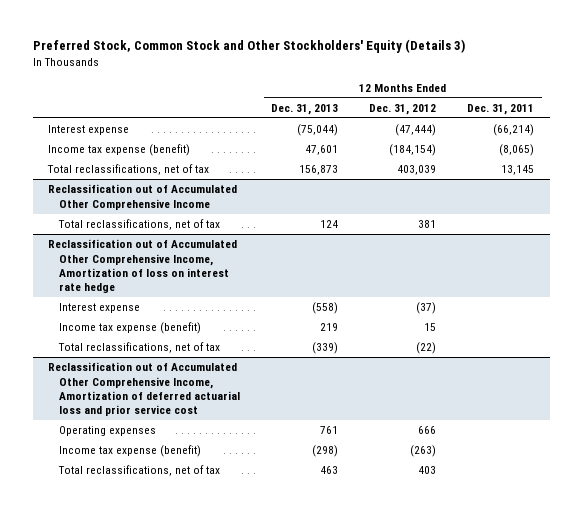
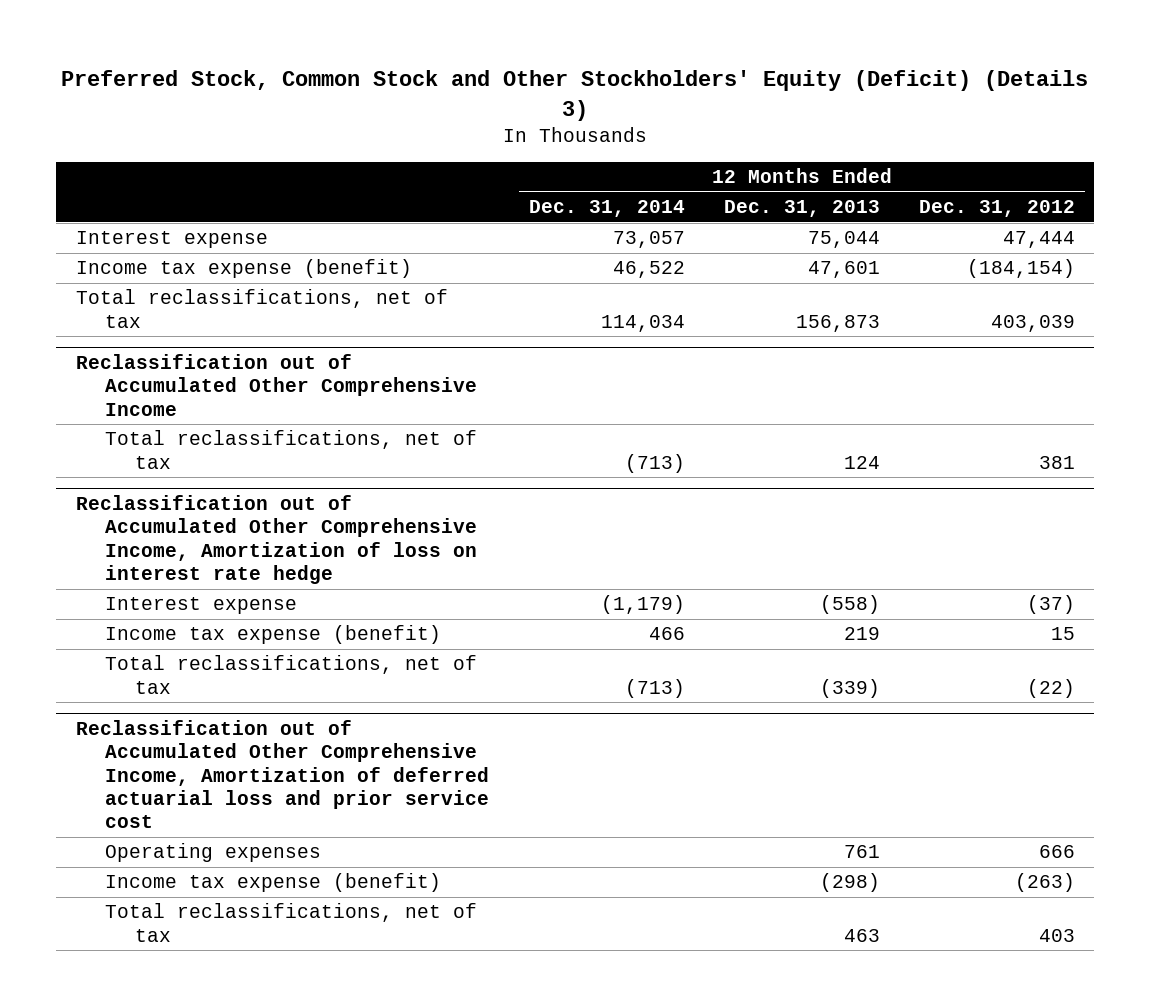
- Preferred Stock, Common Stock and Other Stockholders' Equity (Details 3)
+ Preferred Stock, Common Stock and Other Stockholders' Equity (Deficit) (Details 3)
- | 12 Months Ended Dec. 31, 2013 | 12 Months Ended Dec. 31, 2012 | 12 Months Ended Dec. 31, 2011
+ | 12 Months Ended Dec. 31, 2014 | 12 Months Ended Dec. 31, 2013 | 12 Months Ended Dec. 31, 2012
- Interest expense | (75,044) | (47,444) | (66,214)
+ Interest expense | 73,057 | 75,044 | 47,444

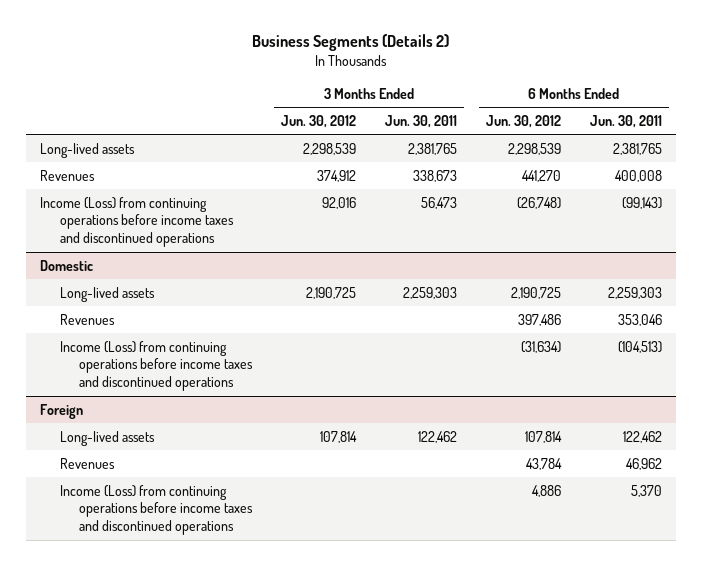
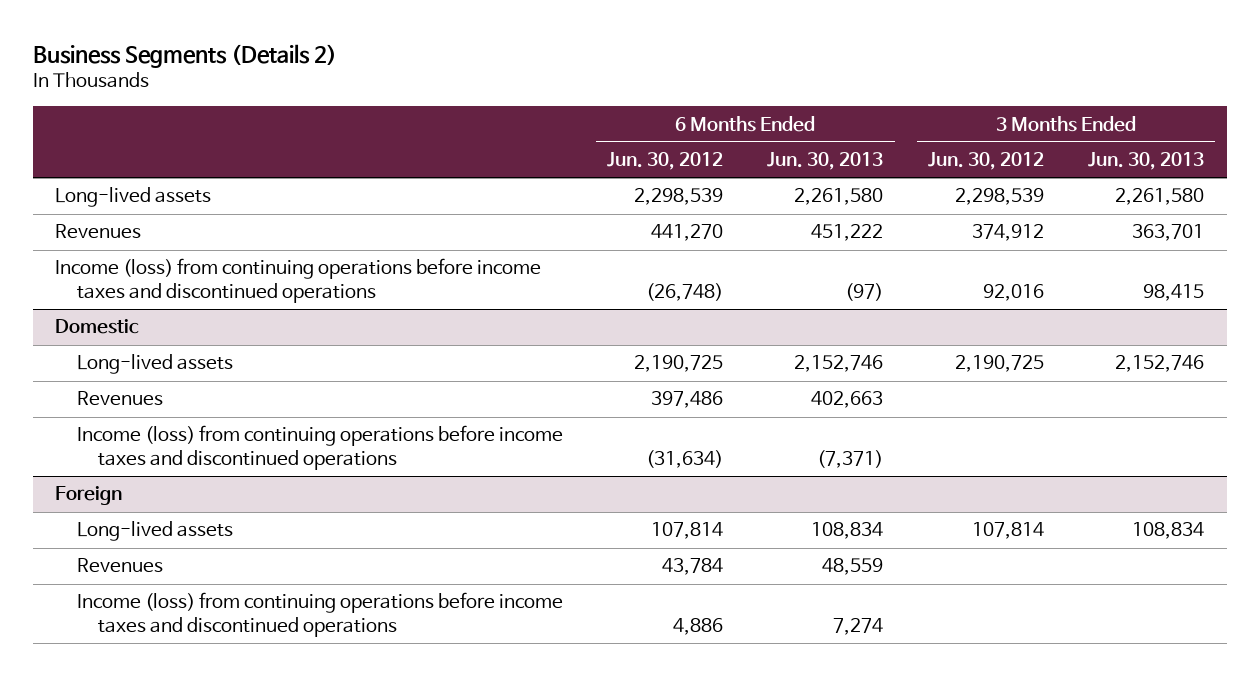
- | 3 Months Ended Jun. 30, 2012 | 3 Months Ended Jun. 30, 2011 | 6 Months Ended Jun. 30, 2012 | 6 Months Ended Jun. 30, 2011
+ | 6 Months Ended Jun. 30, 2012 | 6 Months Ended Jun. 30, 2013 | 3 Months Ended Jun. 30, 2012 | 3 Months Ended Jun. 30, 2013
- Income (Loss) from continuing operations before income taxes and discontinued operations | 92,016 | 56,473 | (26,748) | (99,143)
+ Income (loss) from continuing operations before income taxes and discontinued operations | (26,748) | (97) | 92,016 | 98,415
@ Domestic
- Income (Loss) from continuing operations before income taxes and discontinued operations | | | (31,634) | (104,513)
+ Income (loss) from continuing operations before income taxes and discontinued operations | (31,634) | (7,371) | |
@ Foreign
- Income (Loss) from continuing operations before income taxes and discontinued operations | | | 4,886 | 5,370
+ Income (loss) from continuing operations before income taxes and discontinued operations | 4,886 | 7,274 | |

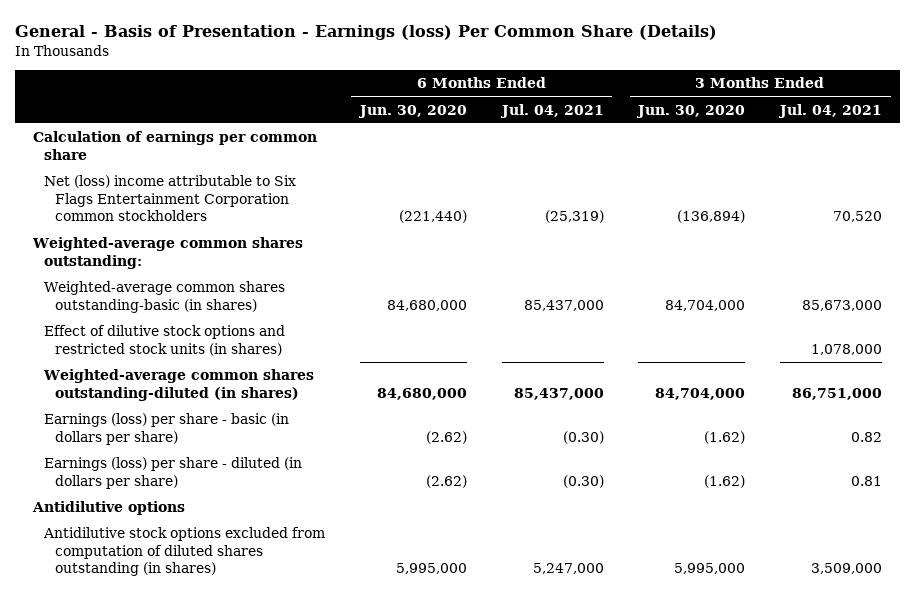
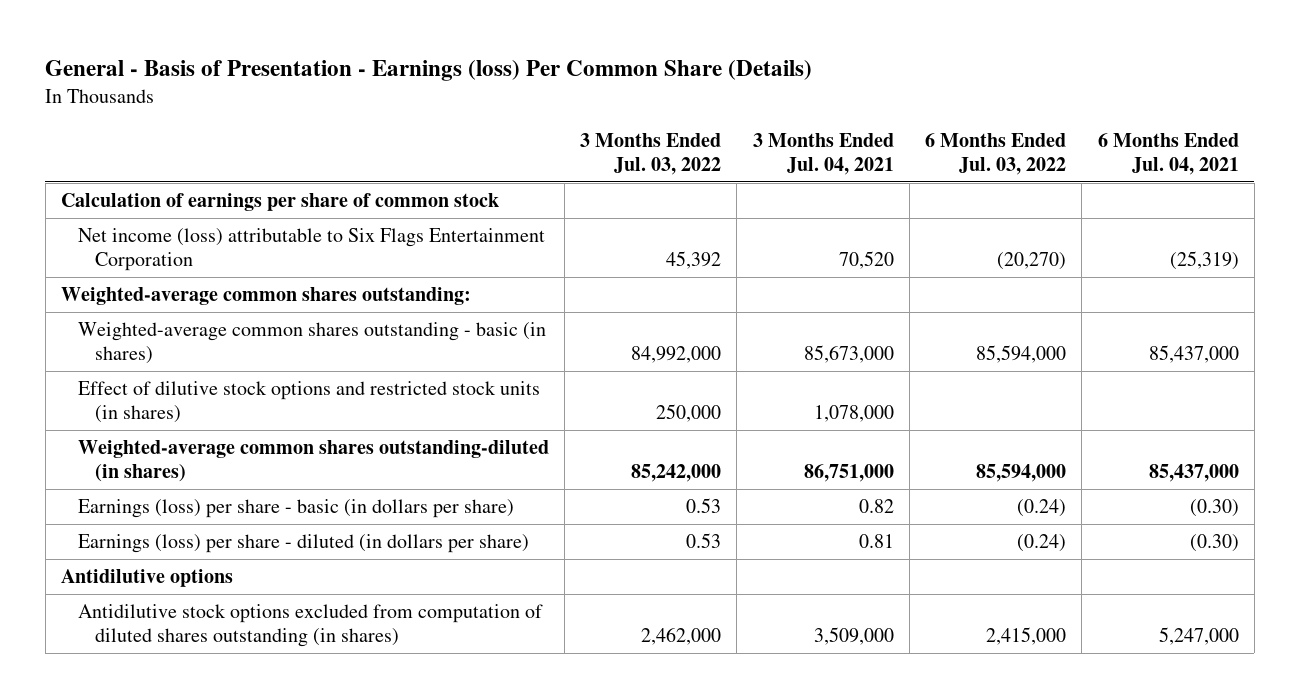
- | 6 Months Ended Jun. 30, 2020 | 6 Months Ended Jul. 04, 2021 | 3 Months Ended Jun. 30, 2020 | 3 Months Ended Jul. 04, 2021
+ | 3 Months Ended Jul. 03, 2022 | 3 Months Ended Jul. 04, 2021 | 6 Months Ended Jul. 03, 2022 | 6 Months Ended Jul. 04, 2021
- Calculation of earnings per common share
- Net (loss) income attributable to Six Flags Entertainment Corporation common stockholders | (221,440) | (25,319) | (136,894) | 70,520
+ Calculation of earnings per share of common stock
+ Net income (loss) attributable to Six Flags Entertainment Corporation | 45,392 | 70,520 | (20,270) | (25,319)
- Weighted-average common shares outstanding-basic (in shares) | 84,680,000 | 85,437,000 | 84,704,000 | 85,673,000
+ Weighted-average common shares outstanding - basic (in shares) | 84,992,000 | 85,673,000 | 85,594,000 | 85,437,000

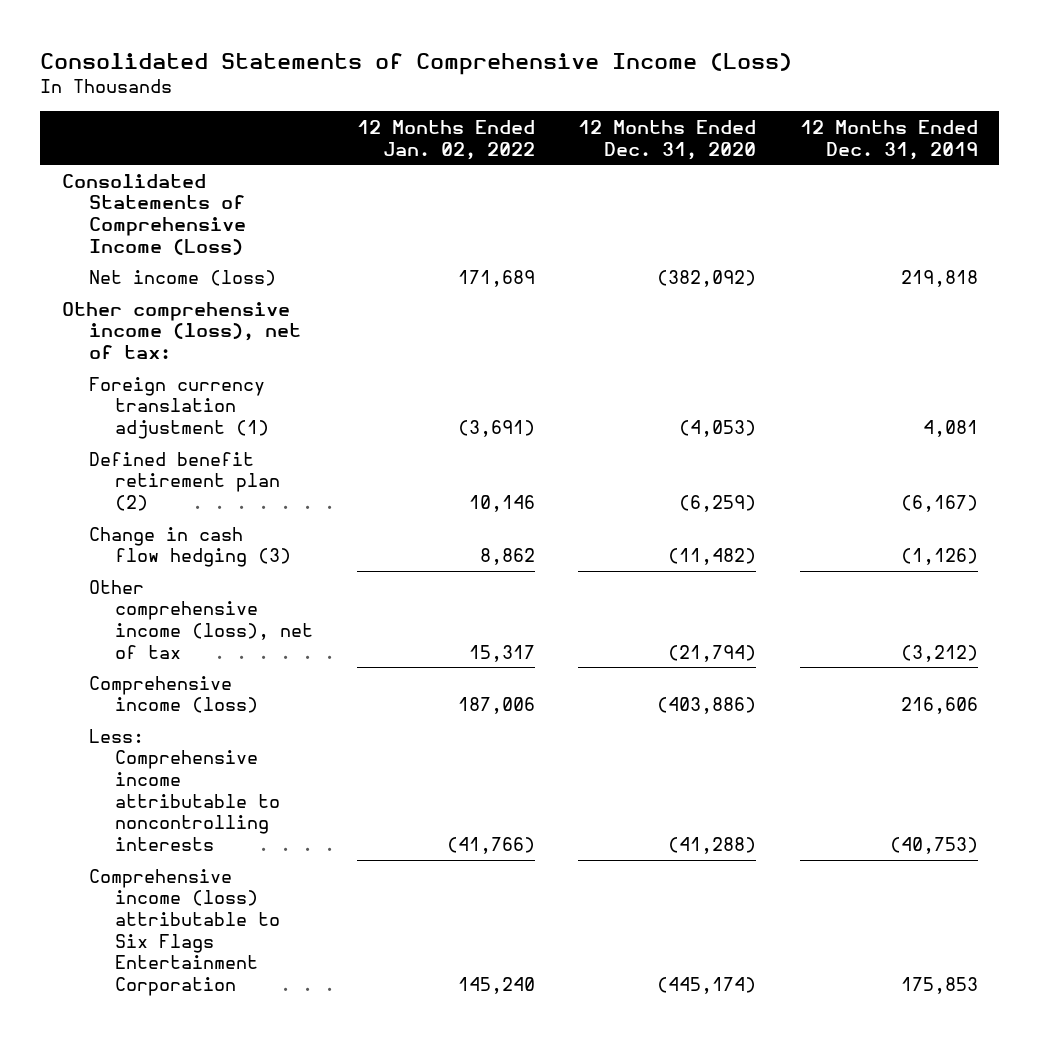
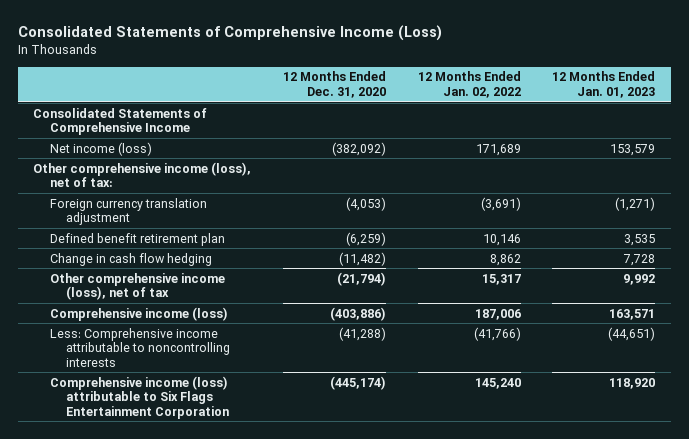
- | 12 Months Ended Jan. 02, 2022 | 12 Months Ended Dec. 31, 2020 | 12 Months Ended Dec. 31, 2019
+ | 12 Months Ended Dec. 31, 2020 | 12 Months Ended Jan. 02, 2022 | 12 Months Ended Jan. 01, 2023
- Consolidated Statements of Comprehensive Income (Loss)
+ Consolidated Statements of Comprehensive Income
- Foreign currency translation adjustment (1) | (3,691) | (4,053) | 4,081
- Defined benefit retirement plan (2) | 10,146 | (6,259) | (6,167)
- Change in cash flow hedging (3) | 8,862 | (11,482) | (1,126)
+ Foreign currency translation adjustment | (4,053) | (3,691) | (1,271)
+ Defined benefit retirement plan | (6,259) | 10,146 | 3,535
+ Change in cash flow hedging | (11,482) | 8,862 | 7,728

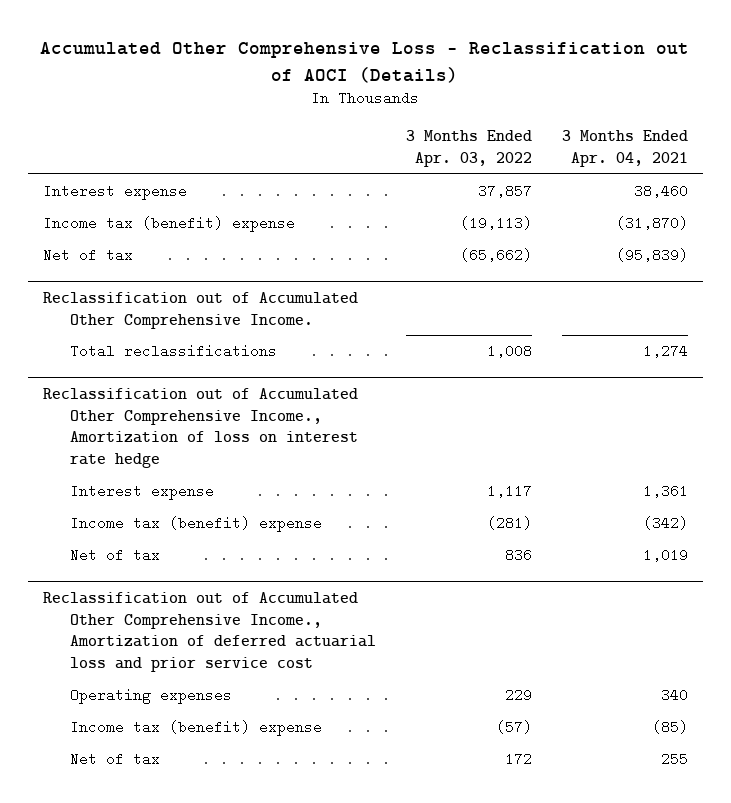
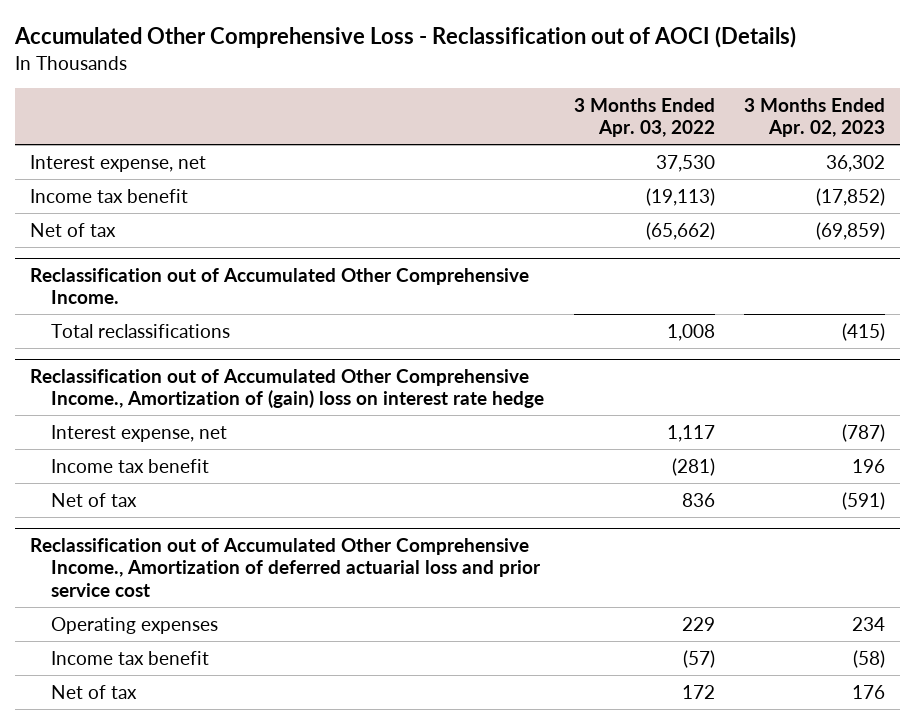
- | 3 Months Ended Apr. 03, 2022 | 3 Months Ended Apr. 04, 2021
+ | 3 Months Ended Apr. 03, 2022 | 3 Months Ended Apr. 02, 2023
- Interest expense | 37,857 | 38,460
- Income tax (benefit) expense | (19,113) | (31,870)
+ Interest expense, net | 37,530 | 36,302
+ Income tax benefit | (19,113) | (17,852)
- Reclassification out of Accumulated Other Comprehensive Income., Amortization of loss on interest rate hedge
- Interest expense | 1,117 | 1,361
- Income tax (benefit) expense | (281) | (342)
+ Reclassification out of Accumulated Other Comprehensive Income., Amortization of (gain) loss on interest rate hedge
+ Interest expense, net | 1,117 | (787)
+ Income tax benefit | (281) | 196
@ Reclassification out of Accumulated Other Comprehensive Income., Amortization of deferred actuarial loss and prior service cost
- Income tax (benefit) expense | (57) | (85)
+ Income tax benefit | (57) | (58)

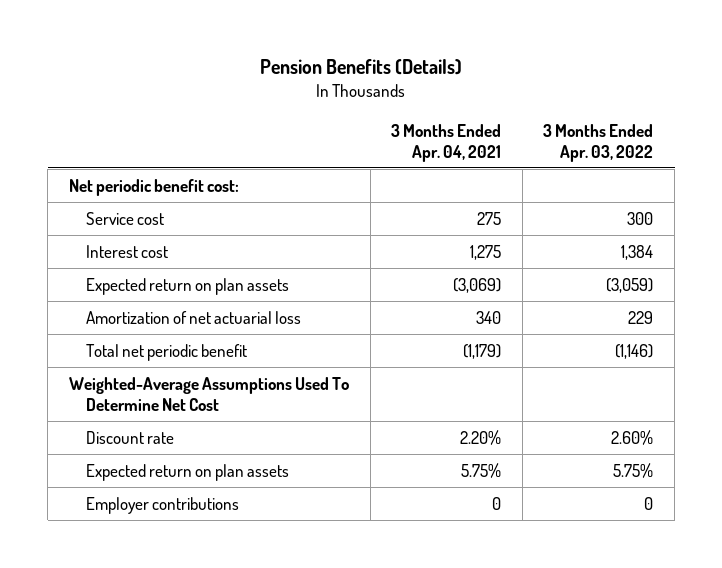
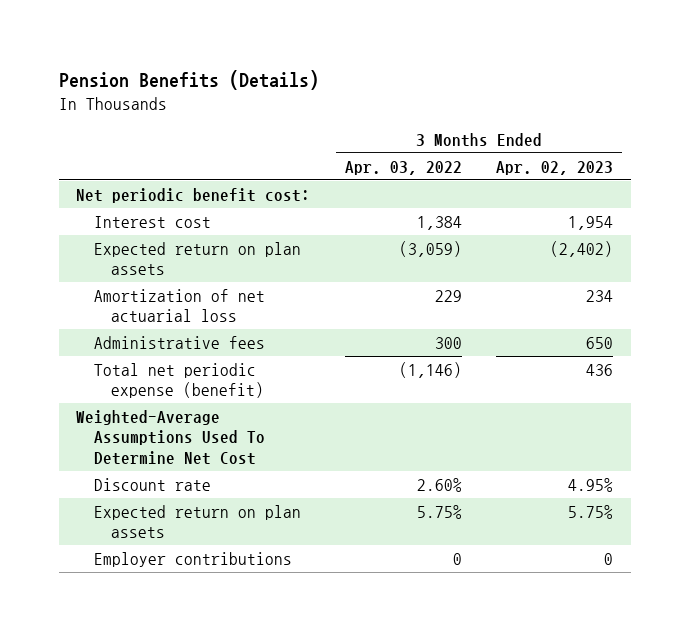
- | 3 Months Ended Apr. 04, 2021 | 3 Months Ended Apr. 03, 2022
+ | 3 Months Ended Apr. 03, 2022 | 3 Months Ended Apr. 02, 2023
- Service cost | 275 | 300
- Total net periodic benefit | (1,179) | (1,146)
+ Administrative fees | 300 | 650
+ Total net periodic expense (benefit) | (1,146) | 436

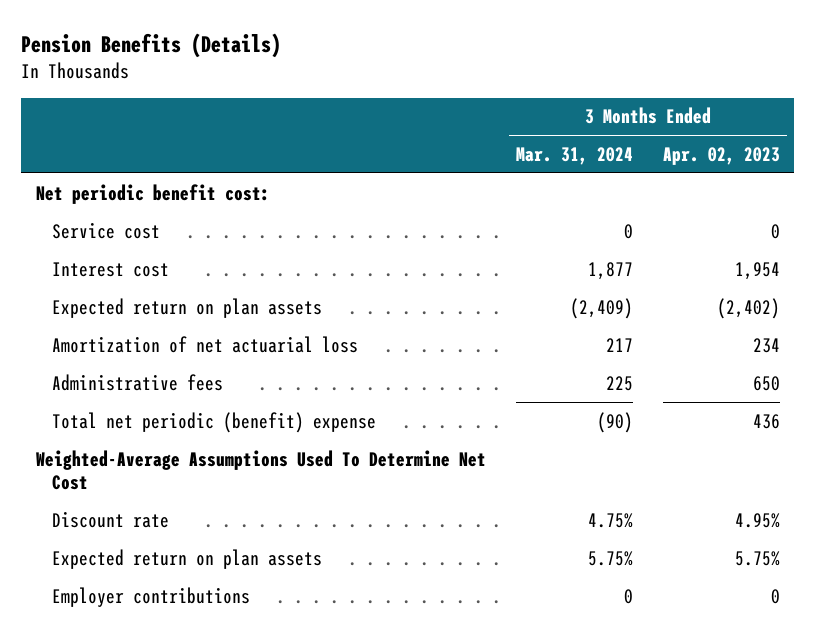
- | 3 Months Ended Apr. 03, 2022 | 3 Months Ended Apr. 02, 2023
+ | 3 Months Ended Mar. 31, 2024 | 3 Months Ended Apr. 02, 2023
+ Service cost | 0 | 0
- Total net periodic expense (benefit) | (1,146) | 436
+ Total net periodic (benefit) expense | (90) | 436

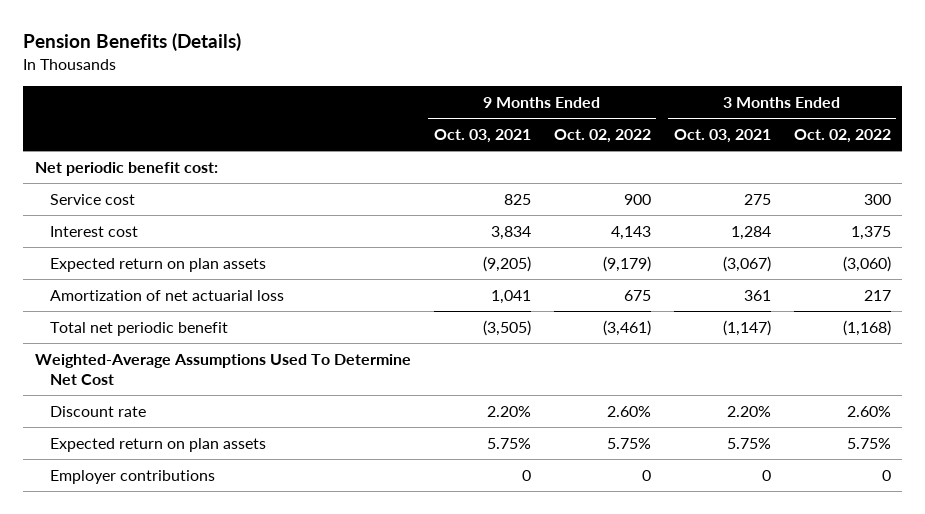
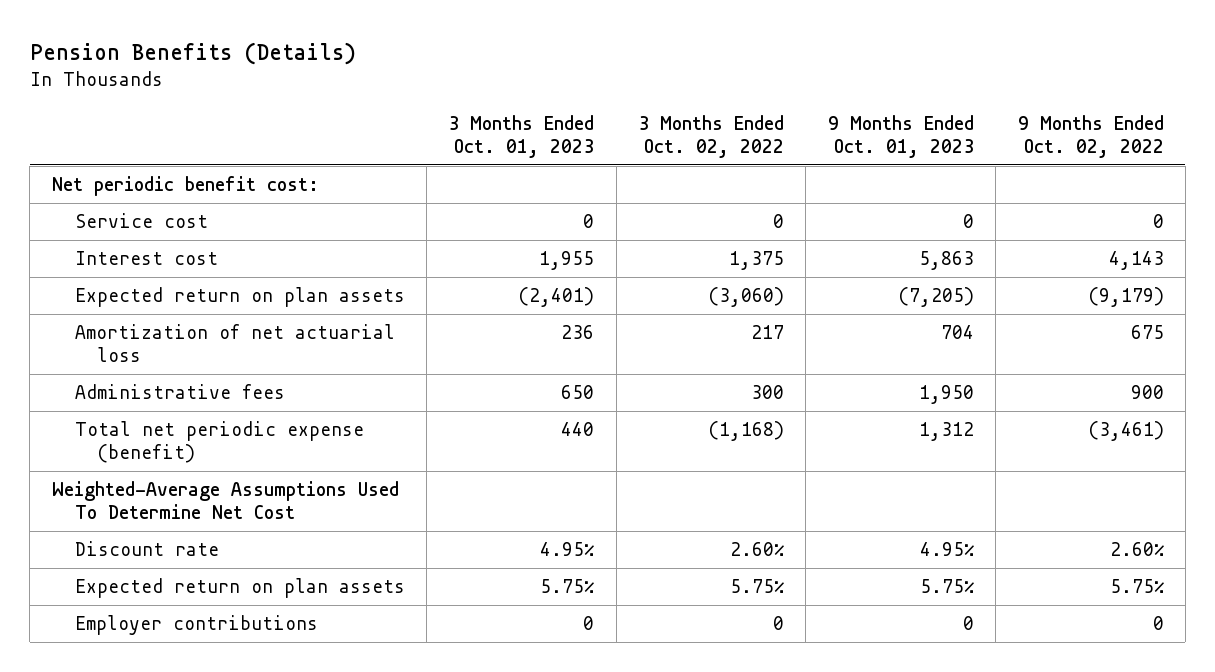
- | 9 Months Ended Oct. 03, 2021 | 9 Months Ended Oct. 02, 2022 | 3 Months Ended Oct. 03, 2021 | 3 Months Ended Oct. 02, 2022
+ | 3 Months Ended Oct. 01, 2023 | 3 Months Ended Oct. 02, 2022 | 9 Months Ended Oct. 01, 2023 | 9 Months Ended Oct. 02, 2022
- Service cost | 825 | 900 | 275 | 300
+ Service cost | 0 | 0 | 0 | 0
- Total net periodic benefit | (3,505) | (3,461) | (1,147) | (1,168)
+ Administrative fees | 650 | 300 | 1,950 | 900
+ Total net periodic expense (benefit) | 440 | (1,168) | 1,312 | (3,461)

